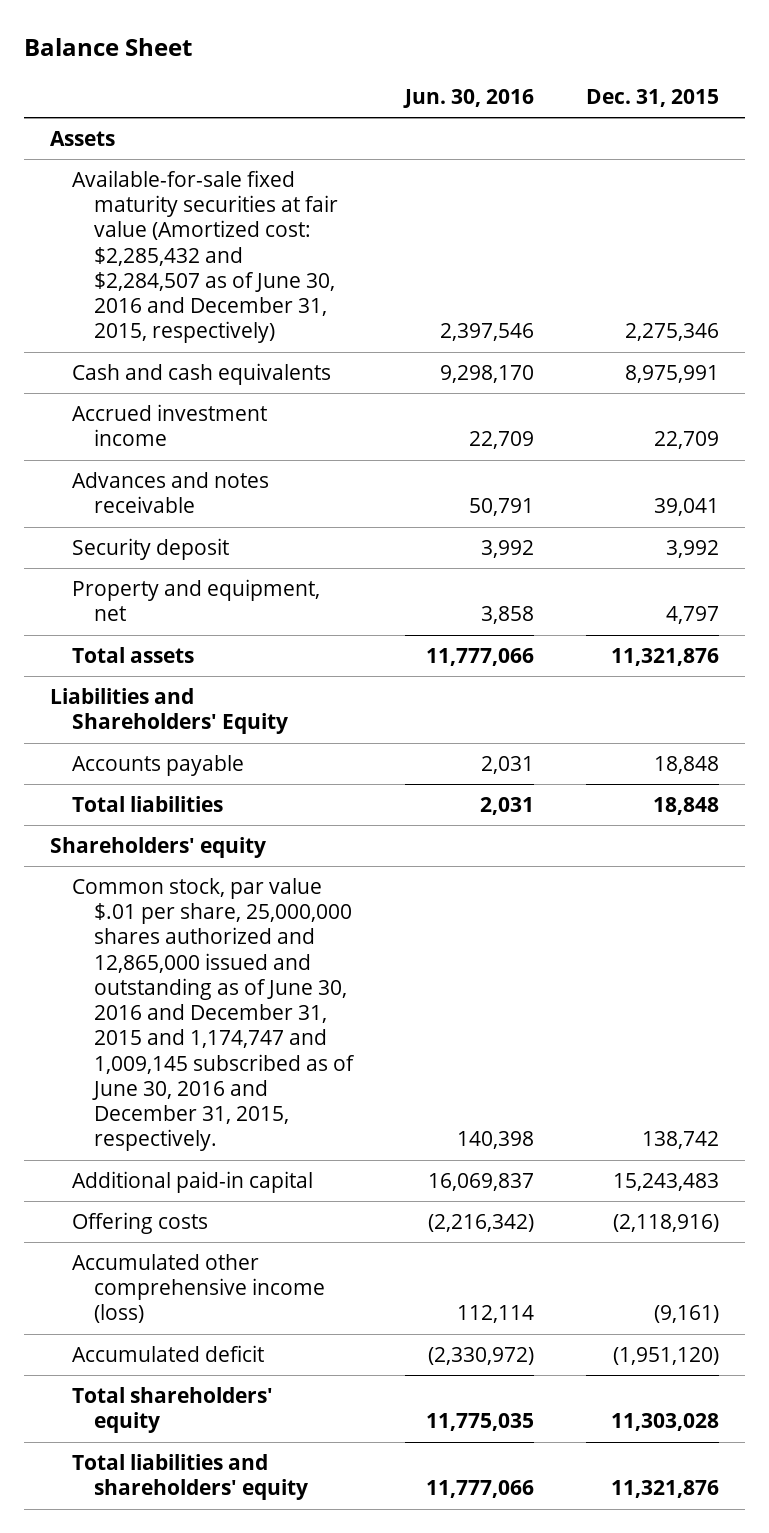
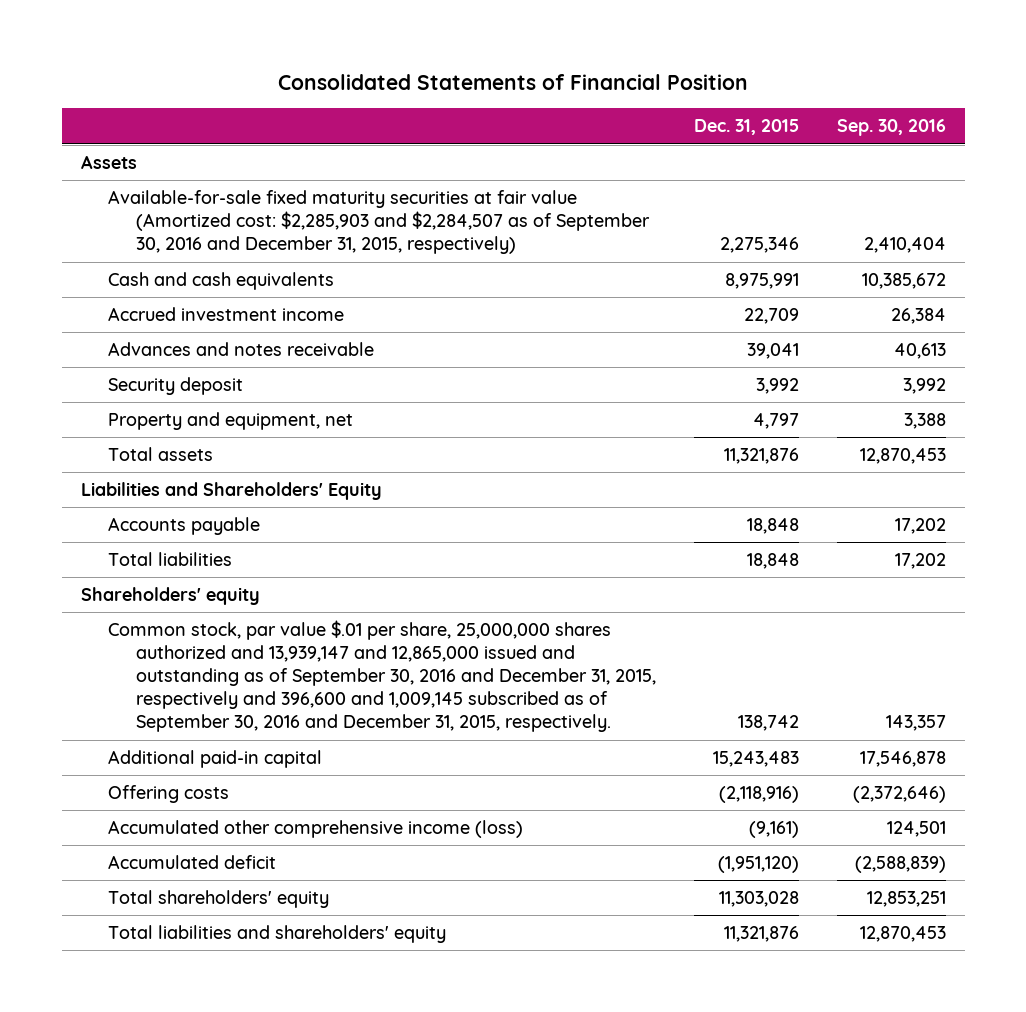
- Balance Sheet
+ Consolidated Statements of Financial Position
- | Jun. 30, 2016 | Dec. 31, 2015
+ | Dec. 31, 2015 | Sep. 30, 2016
- Available-for-sale fixed maturity securities at fair value (Amortized cost: $2,285,432 and $2,284,507 as of June 30, 2016 and December 31, 2015, respectively) | 2,397,546 | 2,275,346
+ Available-for-sale fixed maturity securities at fair value (Amortized cost: $2,285,903 and $2,284,507 as of September 30, 2016 and December 31, 2015, respectively) | 2,275,346 | 2,410,404
- Common stock, par value $.01 per share, 25,000,000 shares authorized and 12,865,000 issued and outstanding as of June 30, 2016 and December 31, 2015 and 1,174,747 and 1,009,145 subscribed as of June 30, 2016 and December 31, 2015, respectively. | 140,398 | 138,742
+ Common stock, par value $.01 per share, 25,000,000 shares authorized and 13,939,147 and 12,865,000 issued and outstanding as of September 30, 2016 and December 31, 2015, respectively and 396,600 and 1,009,145 subscribed as of September 30, 2016 and December 31, 2015, respectively. | 138,742 | 143,357

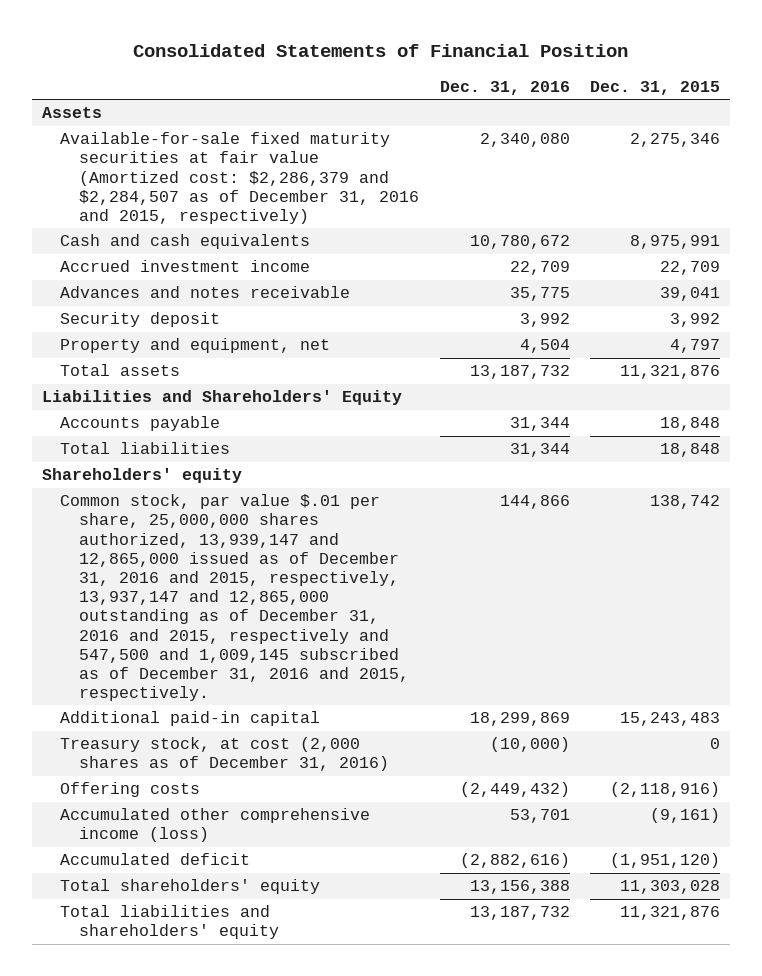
- | Dec. 31, 2015 | Sep. 30, 2016
+ | Dec. 31, 2016 | Dec. 31, 2015
- Available-for-sale fixed maturity securities at fair value (Amortized cost: $2,285,903 and $2,284,507 as of September 30, 2016 and December 31, 2015, respectively) | 2,275,346 | 2,410,404
+ Available-for-sale fixed maturity securities at fair value (Amortized cost: $2,286,379 and $2,284,507 as of December 31, 2016 and 2015, respectively) | 2,340,080 | 2,275,346
- Common stock, par value $.01 per share, 25,000,000 shares authorized and 13,939,147 and 12,865,000 issued and outstanding as of September 30, 2016 and December 31, 2015, respectively and 396,600 and 1,009,145 subscribed as of September 30, 2016 and December 31, 2015, respectively. | 138,742 | 143,357
+ Common stock, par value $.01 per share, 25,000,000 shares authorized, 13,939,147 and 12,865,000 issued as of December 31, 2016 and 2015, respectively, 13,937,147 and 12,865,000 outstanding as of December 31, 2016 and 2015, respectively and 547,500 and 1,009,145 subscribed as of December 31, 2016 and 2015, respectively. | 144,866 | 138,742
+ Treasury stock, at cost (2,000 shares as of December 31, 2016) | (10,000) | 0

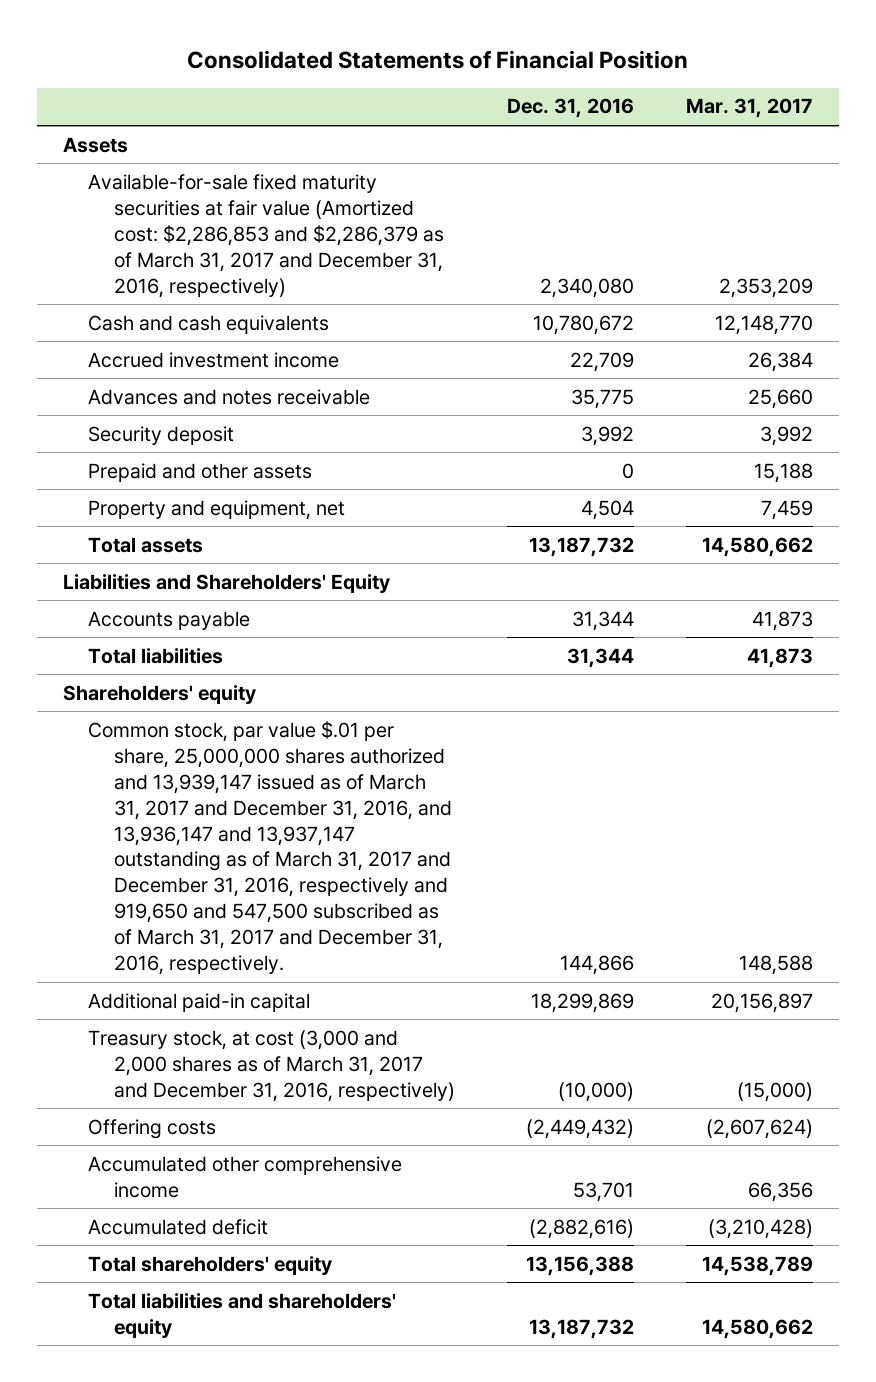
- | Dec. 31, 2016 | Dec. 31, 2015
+ | Dec. 31, 2016 | Mar. 31, 2017
- Available-for-sale fixed maturity securities at fair value (Amortized cost: $2,286,379 and $2,284,507 as of December 31, 2016 and 2015, respectively) | 2,340,080 | 2,275,346
+ Available-for-sale fixed maturity securities at fair value (Amortized cost: $2,286,853 and $2,286,379 as of March 31, 2017 and December 31, 2016, respectively) | 2,340,080 | 2,353,209
+ Prepaid and other assets | 0 | 15,188
- Common stock, par value $.01 per share, 25,000,000 shares authorized, 13,939,147 and 12,865,000 issued as of December 31, 2016 and 2015, respectively, 13,937,147 and 12,865,000 outstanding as of December 31, 2016 and 2015, respectively and 547,500 and 1,009,145 subscribed as of December 31, 2016 and 2015, respectively. | 144,866 | 138,742
+ Common stock, par value $.01 per share, 25,000,000 shares authorized and 13,939,147 issued as of March 31, 2017 and December 31, 2016, and 13,936,147 and 13,937,147 outstanding as of March 31, 2017 and December 31, 2016, respectively and 919,650 and 547,500 subscribed as of March 31, 2017 and December 31, 2016, respectively. | 144,866 | 148,588
- Treasury stock, at cost (2,000 shares as of December 31, 2016) | (10,000) | 0
+ Treasury stock, at cost (3,000 and 2,000 shares as of March 31, 2017 and December 31, 2016, respectively) | (10,000) | (15,000)
- Accumulated other comprehensive income (loss) | 53,701 | (9,161)
+ Accumulated other comprehensive income | 53,701 | 66,356

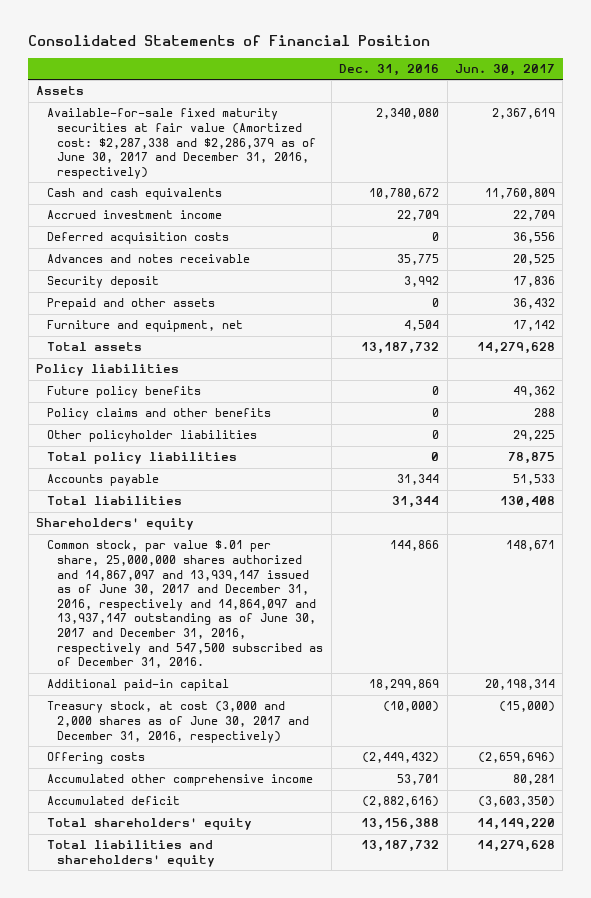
- | Dec. 31, 2016 | Mar. 31, 2017
+ | Dec. 31, 2016 | Jun. 30, 2017
- Available-for-sale fixed maturity securities at fair value (Amortized cost: $2,286,853 and $2,286,379 as of March 31, 2017 and December 31, 2016, respectively) | 2,340,080 | 2,353,209
+ Available-for-sale fixed maturity securities at fair value (Amortized cost: $2,287,338 and $2,286,379 as of June 30, 2017 and December 31, 2016, respectively) | 2,340,080 | 2,367,619
+ Deferred acquisition costs | 0 | 36,556
- Property and equipment, net | 4,504 | 7,459
+ Furniture and equipment, net | 4,504 | 17,142
- Liabilities and Shareholders' Equity
+ Policy liabilities
+ Future policy benefits | 0 | 49,362
+ Policy claims and other benefits | 0 | 288
+ Other policyholder liabilities | 0 | 29,225
+ Total policy liabilities | 0 | 78,875
- Common stock, par value $.01 per share, 25,000,000 shares authorized and 13,939,147 issued as of March 31, 2017 and December 31, 2016, and 13,936,147 and 13,937,147 outstanding as of March 31, 2017 and December 31, 2016, respectively and 919,650 and 547,500 subscribed as of March 31, 2017 and December 31, 2016, respectively. | 144,866 | 148,588
+ Common stock, par value $.01 per share, 25,000,000 shares authorized and 14,867,097 and 13,939,147 issued as of June 30, 2017 and December 31, 2016, respectively and 14,864,097 and 13,937,147 outstanding as of June 30, 2017 and December 31, 2016, respectively and 547,500 subscribed as of December 31, 2016. | 144,866 | 148,671
- Treasury stock, at cost (3,000 and 2,000 shares as of March 31, 2017 and December 31, 2016, respectively) | (10,000) | (15,000)
+ Treasury stock, at cost (3,000 and 2,000 shares as of June 30, 2017 and December 31, 2016, respectively) | (10,000) | (15,000)

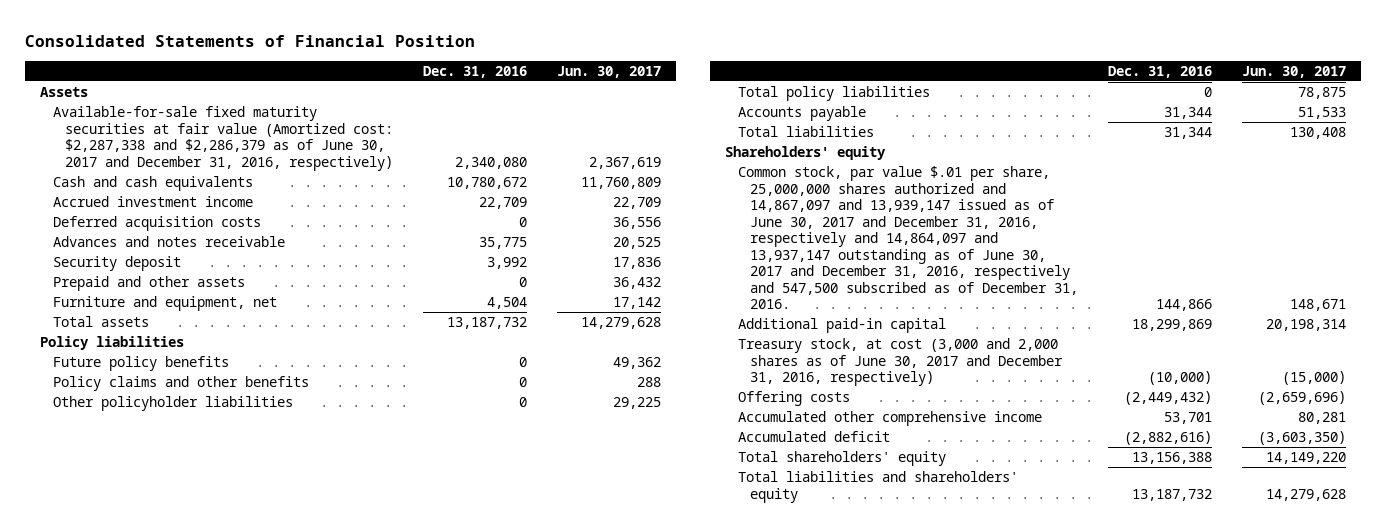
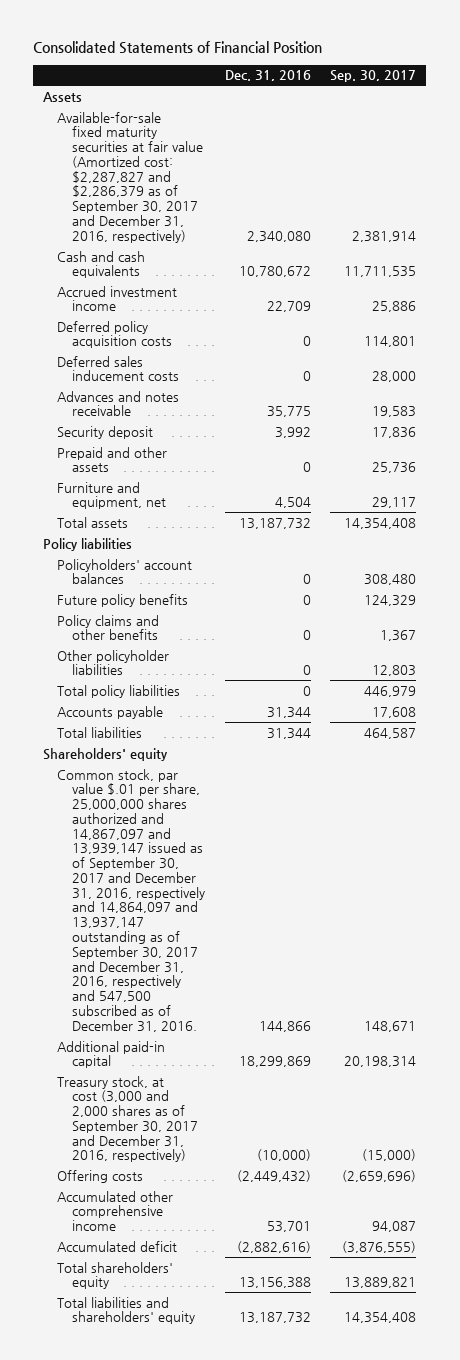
- | Dec. 31, 2016 | Jun. 30, 2017
+ | Dec. 31, 2016 | Sep. 30, 2017
- Available-for-sale fixed maturity securities at fair value (Amortized cost: $2,287,338 and $2,286,379 as of June 30, 2017 and December 31, 2016, respectively) | 2,340,080 | 2,367,619
+ Available-for-sale fixed maturity securities at fair value (Amortized cost: $2,287,827 and $2,286,379 as of September 30, 2017 and December 31, 2016, respectively) | 2,340,080 | 2,381,914
- Deferred acquisition costs | 0 | 36,556
+ Deferred policy acquisition costs | 0 | 114,801
+ Deferred sales inducement costs | 0 | 28,000
+ Policyholders' account balances | 0 | 308,480
- Common stock, par value $.01 per share, 25,000,000 shares authorized and 14,867,097 and 13,939,147 issued as of June 30, 2017 and December 31, 2016, respectively and 14,864,097 and 13,937,147 outstanding as of June 30, 2017 and December 31, 2016, respectively and 547,500 subscribed as of December 31, 2016. | 144,866 | 148,671
+ Common stock, par value $.01 per share, 25,000,000 shares authorized and 14,867,097 and 13,939,147 issued as of September 30, 2017 and December 31, 2016, respectively and 14,864,097 and 13,937,147 outstanding as of September 30, 2017 and December 31, 2016, respectively and 547,500 subscribed as of December 31, 2016. | 144,866 | 148,671
- Treasury stock, at cost (3,000 and 2,000 shares as of June 30, 2017 and December 31, 2016, respectively) | (10,000) | (15,000)
+ Treasury stock, at cost (3,000 and 2,000 shares as of September 30, 2017 and December 31, 2016, respectively) | (10,000) | (15,000)

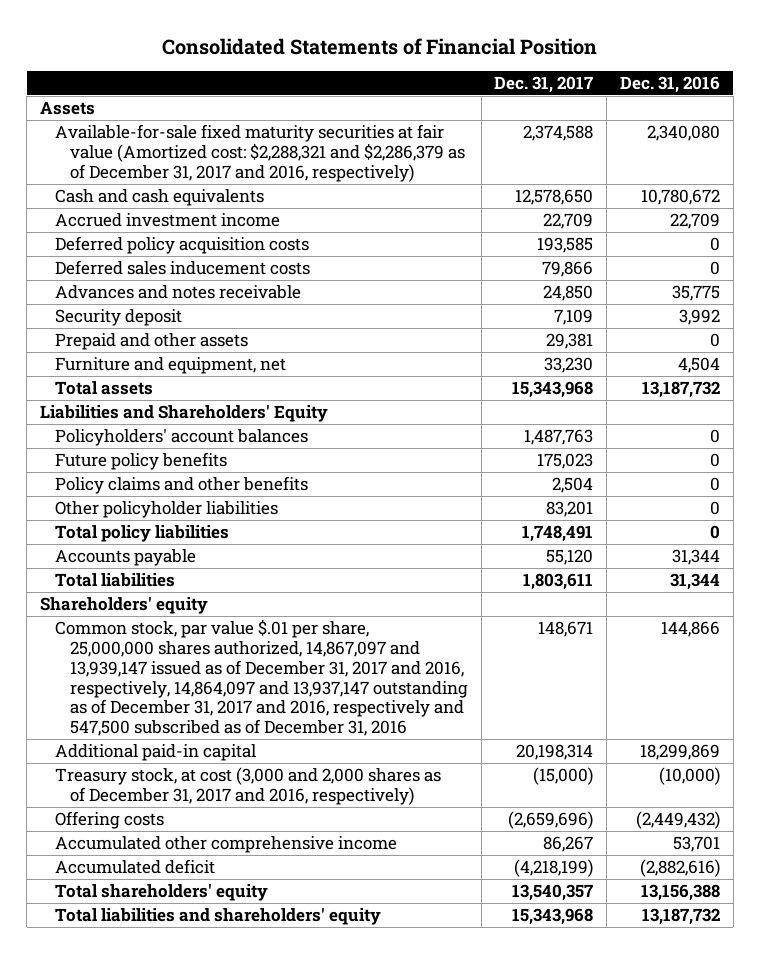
- | Dec. 31, 2016 | Sep. 30, 2017
+ | Dec. 31, 2017 | Dec. 31, 2016
- Available-for-sale fixed maturity securities at fair value (Amortized cost: $2,287,827 and $2,286,379 as of September 30, 2017 and December 31, 2016, respectively) | 2,340,080 | 2,381,914
+ Available-for-sale fixed maturity securities at fair value (Amortized cost: $2,288,321 and $2,286,379 as of December 31, 2017 and 2016, respectively) | 2,374,588 | 2,340,080
- Policy liabilities
+ Liabilities and Shareholders' Equity
- Common stock, par value $.01 per share, 25,000,000 shares authorized and 14,867,097 and 13,939,147 issued as of September 30, 2017 and December 31, 2016, respectively and 14,864,097 and 13,937,147 outstanding as of September 30, 2017 and December 31, 2016, respectively and 547,500 subscribed as of December 31, 2016. | 144,866 | 148,671
+ Common stock, par value $.01 per share, 25,000,000 shares authorized, 14,867,097 and 13,939,147 issued as of December 31, 2017 and 2016, respectively, 14,864,097 and 13,937,147 outstanding as of December 31, 2017 and 2016, respectively and 547,500 subscribed as of December 31, 2016 | 148,671 | 144,866
- Treasury stock, at cost (3,000 and 2,000 shares as of September 30, 2017 and December 31, 2016, respectively) | (10,000) | (15,000)
+ Treasury stock, at cost (3,000 and 2,000 shares as of December 31, 2017 and 2016, respectively) | (15,000) | (10,000)

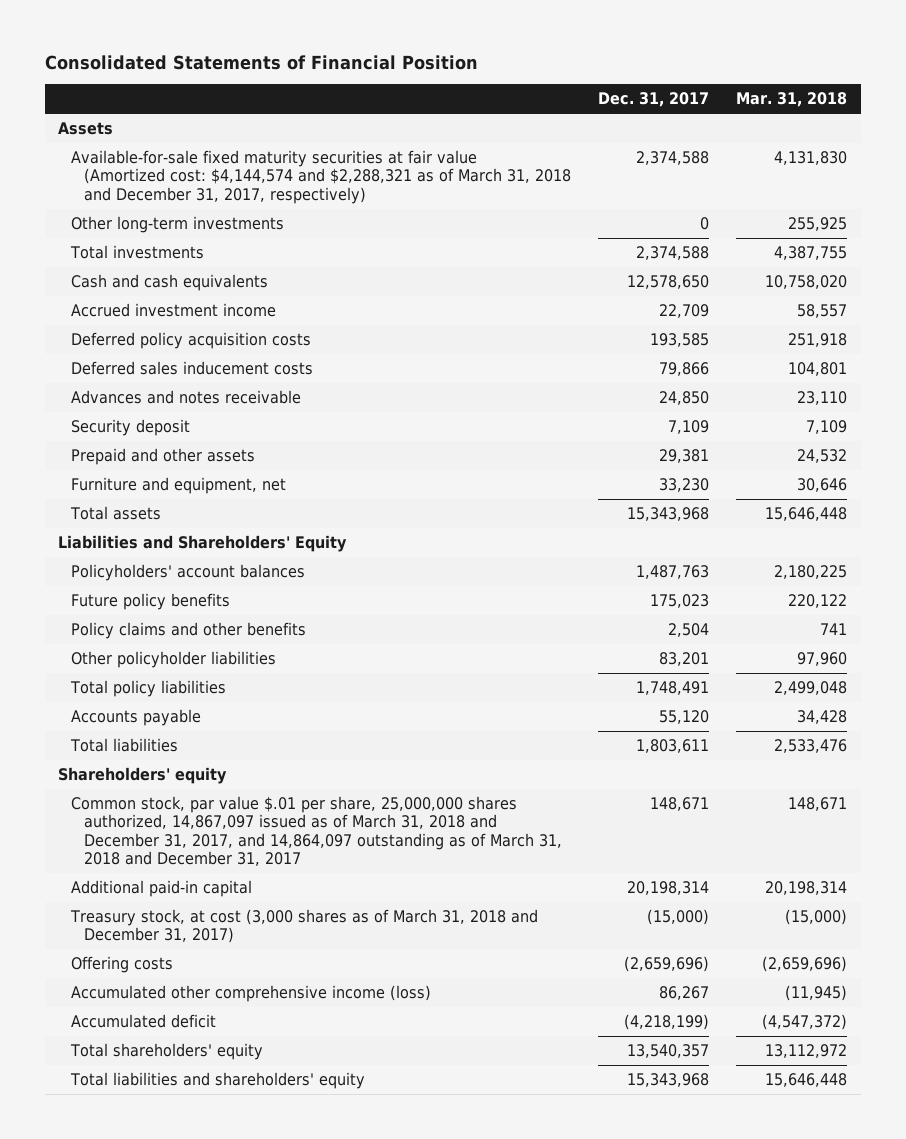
- | Dec. 31, 2017 | Dec. 31, 2016
+ | Dec. 31, 2017 | Mar. 31, 2018
- Available-for-sale fixed maturity securities at fair value (Amortized cost: $2,288,321 and $2,286,379 as of December 31, 2017 and 2016, respectively) | 2,374,588 | 2,340,080
+ Available-for-sale fixed maturity securities at fair value (Amortized cost: $4,144,574 and $2,288,321 as of March 31, 2018 and December 31, 2017, respectively) | 2,374,588 | 4,131,830
+ Other long-term investments | 0 | 255,925
+ Total investments | 2,374,588 | 4,387,755
- Common stock, par value $.01 per share, 25,000,000 shares authorized, 14,867,097 and 13,939,147 issued as of December 31, 2017 and 2016, respectively, 14,864,097 and 13,937,147 outstanding as of December 31, 2017 and 2016, respectively and 547,500 subscribed as of December 31, 2016 | 148,671 | 144,866
+ Common stock, par value $.01 per share, 25,000,000 shares authorized, 14,867,097 issued as of March 31, 2018 and December 31, 2017, and 14,864,097 outstanding as of March 31, 2018 and December 31, 2017 | 148,671 | 148,671
- Treasury stock, at cost (3,000 and 2,000 shares as of December 31, 2017 and 2016, respectively) | (15,000) | (10,000)
+ Treasury stock, at cost (3,000 shares as of March 31, 2018 and December 31, 2017) | (15,000) | (15,000)
- Accumulated other comprehensive income | 86,267 | 53,701
+ Accumulated other comprehensive income (loss) | 86,267 | (11,945)

